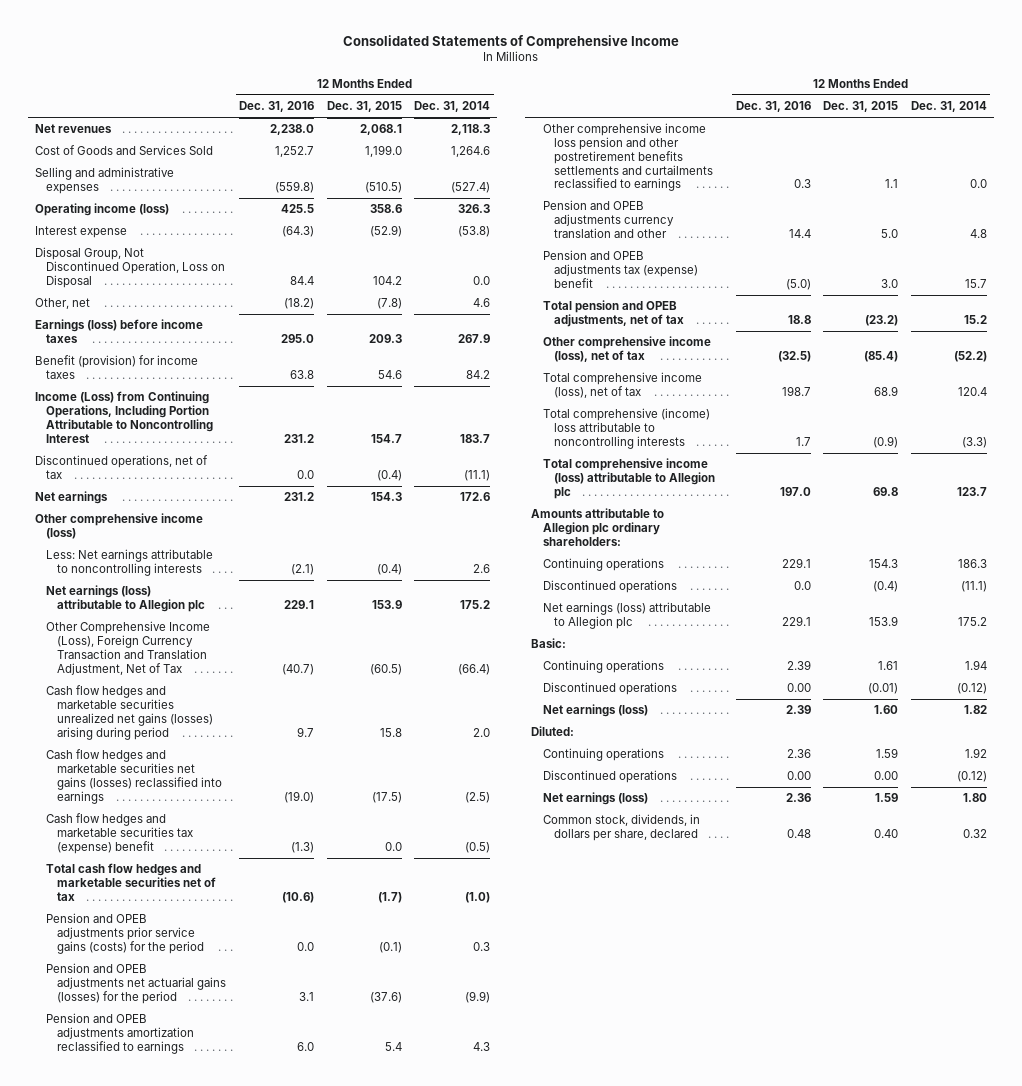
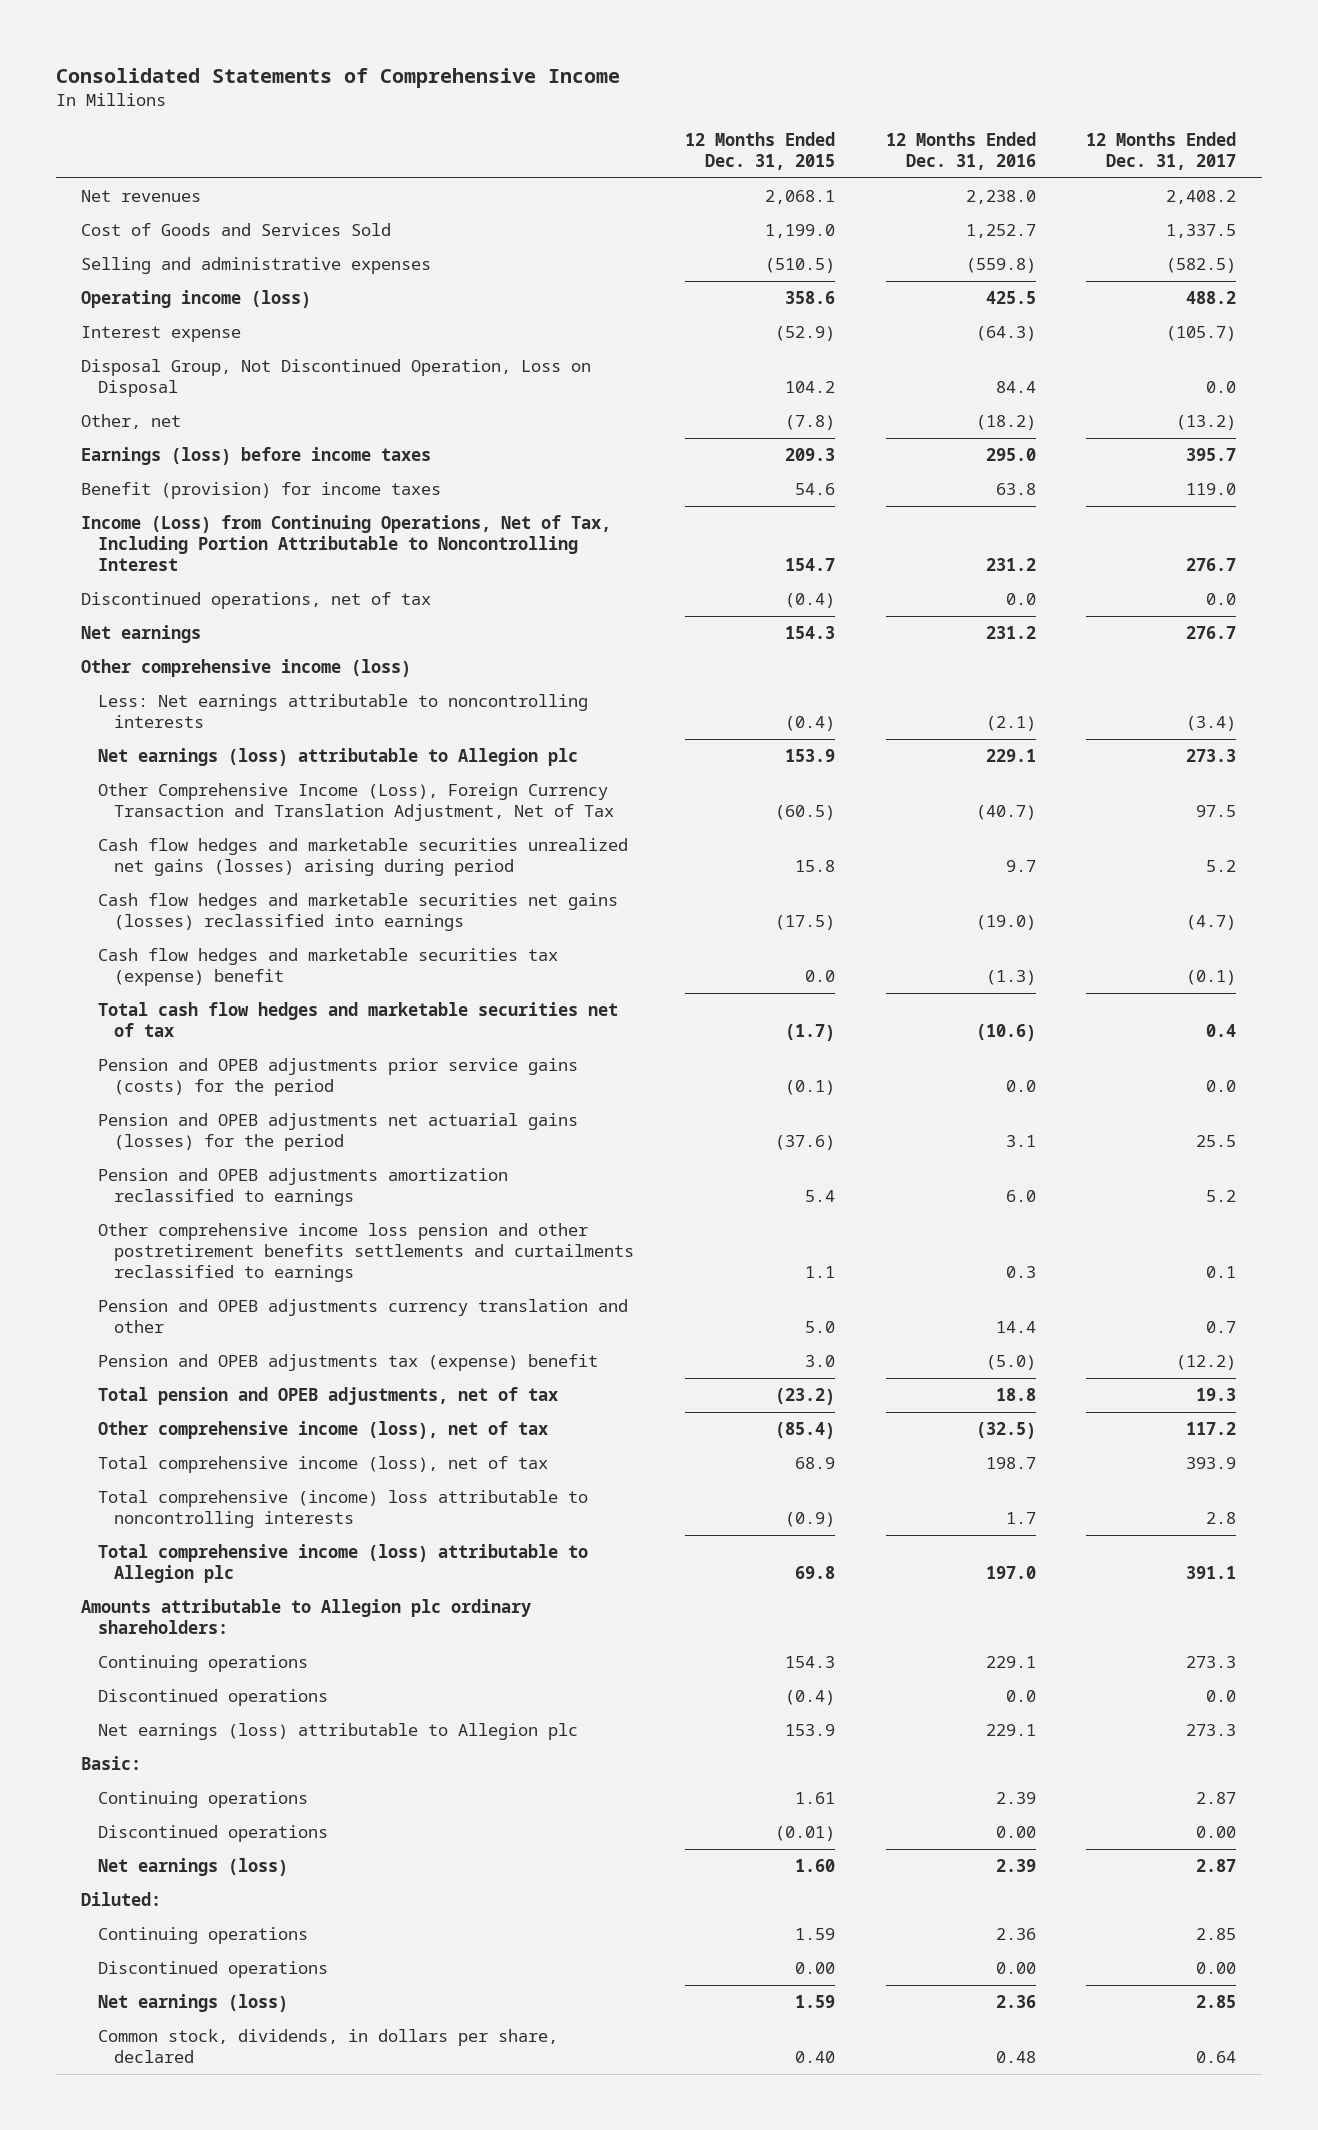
- | 12 Months Ended Dec. 31, 2016 | 12 Months Ended Dec. 31, 2015 | 12 Months Ended Dec. 31, 2014
+ | 12 Months Ended Dec. 31, 2015 | 12 Months Ended Dec. 31, 2016 | 12 Months Ended Dec. 31, 2017
- Income (Loss) from Continuing Operations, Including Portion Attributable to Noncontrolling Interest | 231.2 | 154.7 | 183.7
+ Income (Loss) from Continuing Operations, Net of Tax, Including Portion Attributable to Noncontrolling Interest | 154.7 | 231.2 | 276.7

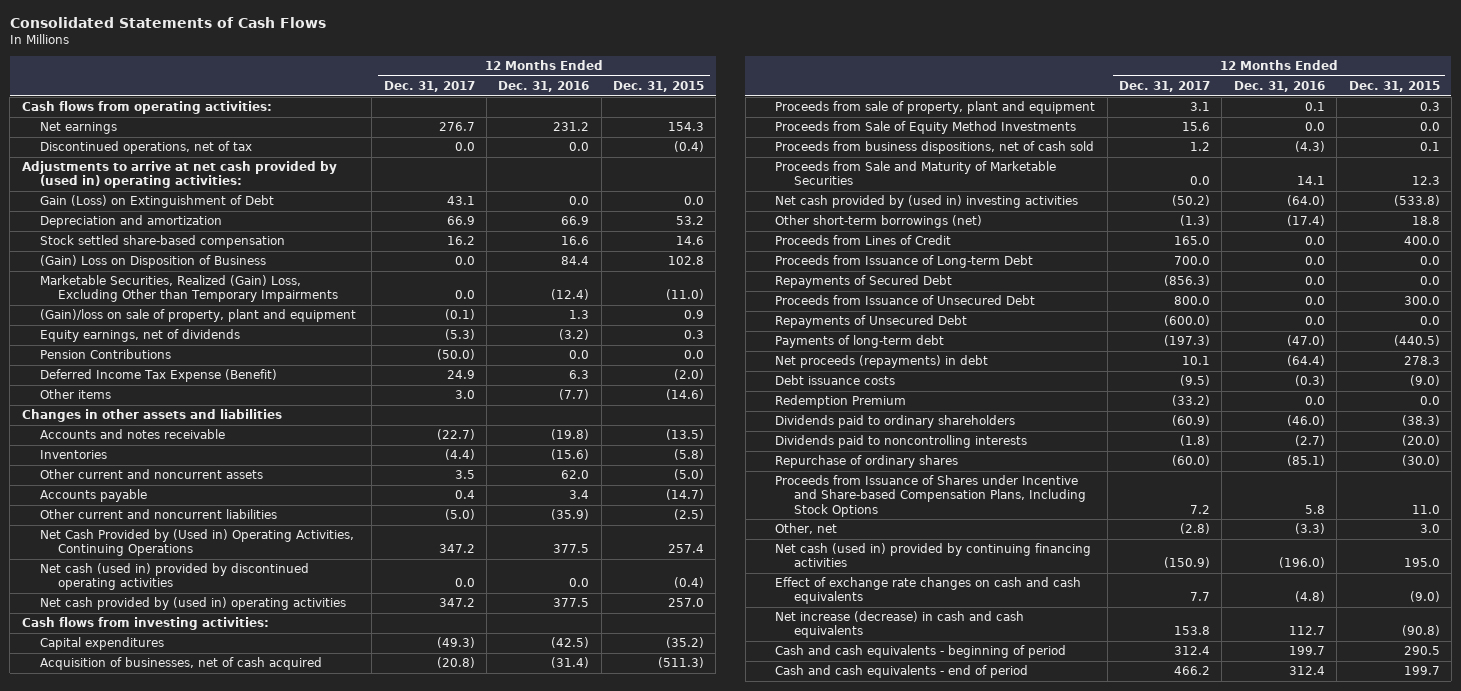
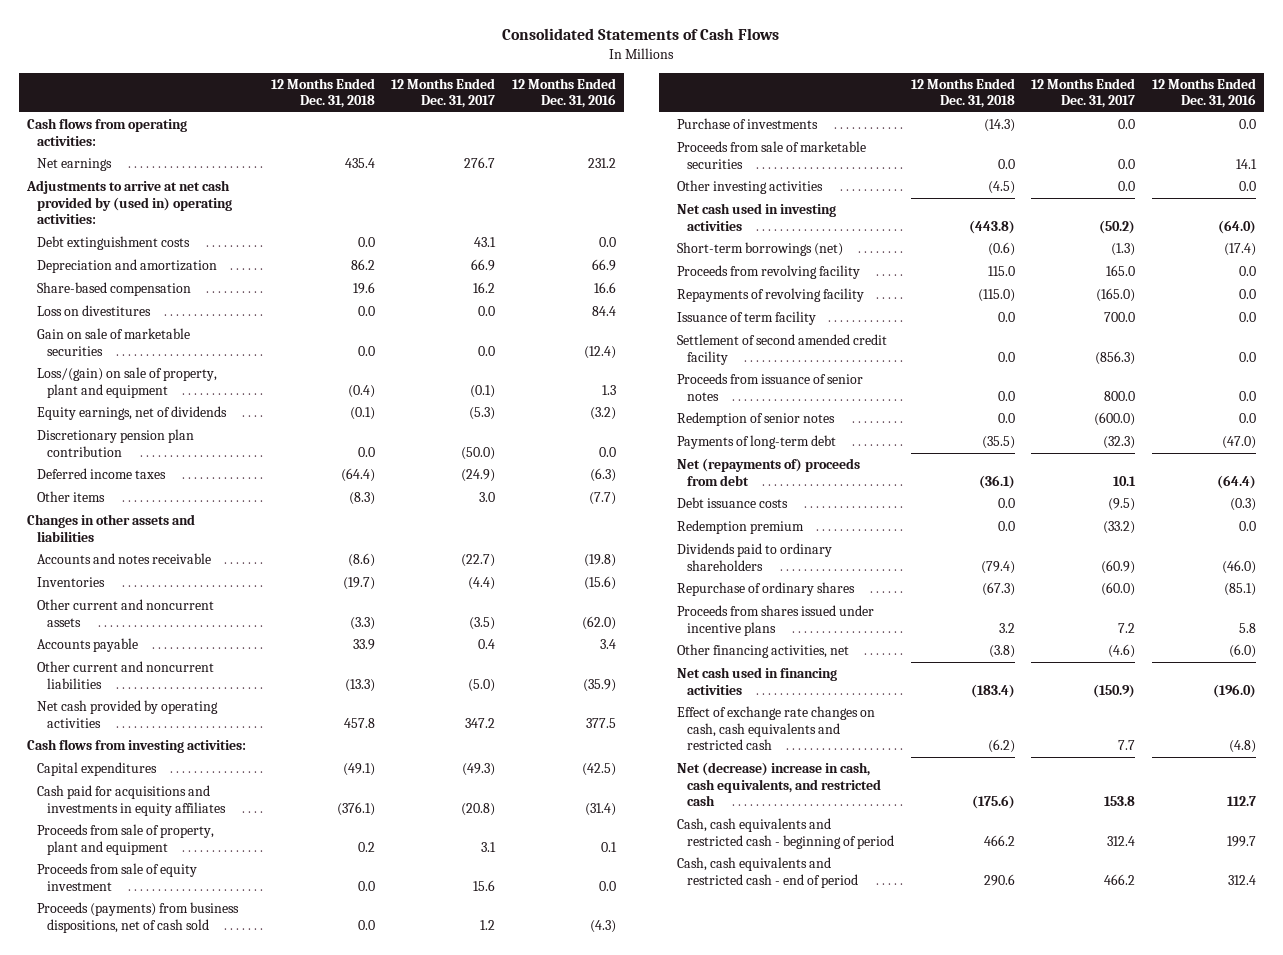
- | 12 Months Ended Dec. 31, 2017 | 12 Months Ended Dec. 31, 2016 | 12 Months Ended Dec. 31, 2015
+ | 12 Months Ended Dec. 31, 2018 | 12 Months Ended Dec. 31, 2017 | 12 Months Ended Dec. 31, 2016
- Discontinued operations, net of tax | 0.0 | 0.0 | (0.4)
- Gain (Loss) on Extinguishment of Debt | 43.1 | 0.0 | 0.0
+ Debt extinguishment costs | 0.0 | 43.1 | 0.0
- Stock settled share-based compensation | 16.2 | 16.6 | 14.6
- (Gain) Loss on Disposition of Business | 0.0 | 84.4 | 102.8
- Marketable Securities, Realized (Gain) Loss, Excluding Other than Temporary Impairments | 0.0 | (12.4) | (11.0)
- (Gain)/loss on sale of property, plant and equipment | (0.1) | 1.3 | 0.9
+ Share-based compensation | 19.6 | 16.2 | 16.6
+ Loss on divestitures | 0.0 | 0.0 | 84.4
+ Gain on sale of marketable securities | 0.0 | 0.0 | (12.4)
+ Loss/(gain) on sale of property, plant and equipment | (0.4) | (0.1) | 1.3
- Pension Contributions | (50.0) | 0.0 | 0.0
- Deferred Income Tax Expense (Benefit) | 24.9 | 6.3 | (2.0)
+ Discretionary pension plan contribution | 0.0 | (50.0) | 0.0
+ Deferred income taxes | (64.4) | (24.9) | (6.3)
- Other current and noncurrent assets | 3.5 | 62.0 | (5.0)
+ Other current and noncurrent assets | (3.3) | (3.5) | (62.0)
- Net Cash Provided by (Used in) Operating Activities, Continuing Operations | 347.2 | 377.5 | 257.4
- Net cash (used in) provided by discontinued operating activities | 0.0 | 0.0 | (0.4)
- Net cash provided by (used in) operating activities | 347.2 | 377.5 | 257.0
+ Net cash provided by operating activities | 457.8 | 347.2 | 377.5
- Acquisition of businesses, net of cash acquired | (20.8) | (31.4) | (511.3)
+ Cash paid for acquisitions and investments in equity affiliates | (376.1) | (20.8) | (31.4)
- Proceeds from Sale of Equity Method Investments | 15.6 | 0.0 | 0.0
- Proceeds from business dispositions, net of cash sold | 1.2 | (4.3) | 0.1
- Proceeds from Sale and Maturity of Marketable Securities | 0.0 | 14.1 | 12.3
- Net cash provided by (used in) investing activities | (50.2) | (64.0) | (533.8)
- Other short-term borrowings (net) | (1.3) | (17.4) | 18.8
- Proceeds from Lines of Credit | 165.0 | 0.0 | 400.0
- Proceeds from Issuance of Long-term Debt | 700.0 | 0.0 | 0.0
- Repayments of Secured Debt | (856.3) | 0.0 | 0.0
- Proceeds from Issuance of Unsecured Debt | 800.0 | 0.0 | 300.0
- Repayments of Unsecured Debt | (600.0) | 0.0 | 0.0
- Payments of long-term debt | (197.3) | (47.0) | (440.5)
- Net proceeds (repayments) in debt | 10.1 | (64.4) | 278.3
+ Proceeds from sale of equity investment | 0.0 | 15.6 | 0.0
+ Proceeds (payments) from business dispositions, net of cash sold | 0.0 | 1.2 | (4.3)
+ Purchase of investments | (14.3) | 0.0 | 0.0
+ Proceeds from sale of marketable securities | 0.0 | 0.0 | 14.1
+ Other investing activities | (4.5) | 0.0 | 0.0
+ Net cash used in investing activities | (443.8) | (50.2) | (64.0)
+ Short-term borrowings (net) | (0.6) | (1.3) | (17.4)
+ Proceeds from revolving facility | 115.0 | 165.0 | 0.0
+ Repayments of revolving facility | (115.0) | (165.0) | 0.0
+ Issuance of term facility | 0.0 | 700.0 | 0.0
+ Settlement of second amended credit facility | 0.0 | (856.3) | 0.0
+ Proceeds from issuance of senior notes | 0.0 | 800.0 | 0.0
+ Redemption of senior notes | 0.0 | (600.0) | 0.0
+ Payments of long-term debt | (35.5) | (32.3) | (47.0)
+ Net (repayments of) proceeds from debt | (36.1) | 10.1 | (64.4)
- Redemption Premium | (33.2) | 0.0 | 0.0
+ Redemption premium | 0.0 | (33.2) | 0.0
- Dividends paid to noncontrolling interests | (1.8) | (2.7) | (20.0)
- Proceeds from Issuance of Shares under Incentive and Share-based Compensation Plans, Including Stock Options | 7.2 | 5.8 | 11.0
- Other, net | (2.8) | (3.3) | 3.0
- Net cash (used in) provided by continuing financing activities | (150.9) | (196.0) | 195.0
- Effect of exchange rate changes on cash and cash equivalents | 7.7 | (4.8) | (9.0)
- Net increase (decrease) in cash and cash equivalents | 153.8 | 112.7 | (90.8)
- Cash and cash equivalents - beginning of period | 312.4 | 199.7 | 290.5
- Cash and cash equivalents - end of period | 466.2 | 312.4 | 199.7
+ Proceeds from shares issued under incentive plans | 3.2 | 7.2 | 5.8
+ Other financing activities, net | (3.8) | (4.6) | (6.0)
+ Net cash used in financing activities | (183.4) | (150.9) | (196.0)
+ Effect of exchange rate changes on cash, cash equivalents and restricted cash | (6.2) | 7.7 | (4.8)
+ Net (decrease) increase in cash, cash equivalents, and restricted cash | (175.6) | 153.8 | 112.7
+ Cash, cash equivalents and restricted cash - beginning of period | 466.2 | 312.4 | 199.7
+ Cash, cash equivalents and restricted cash - end of period | 290.6 | 466.2 | 312.4

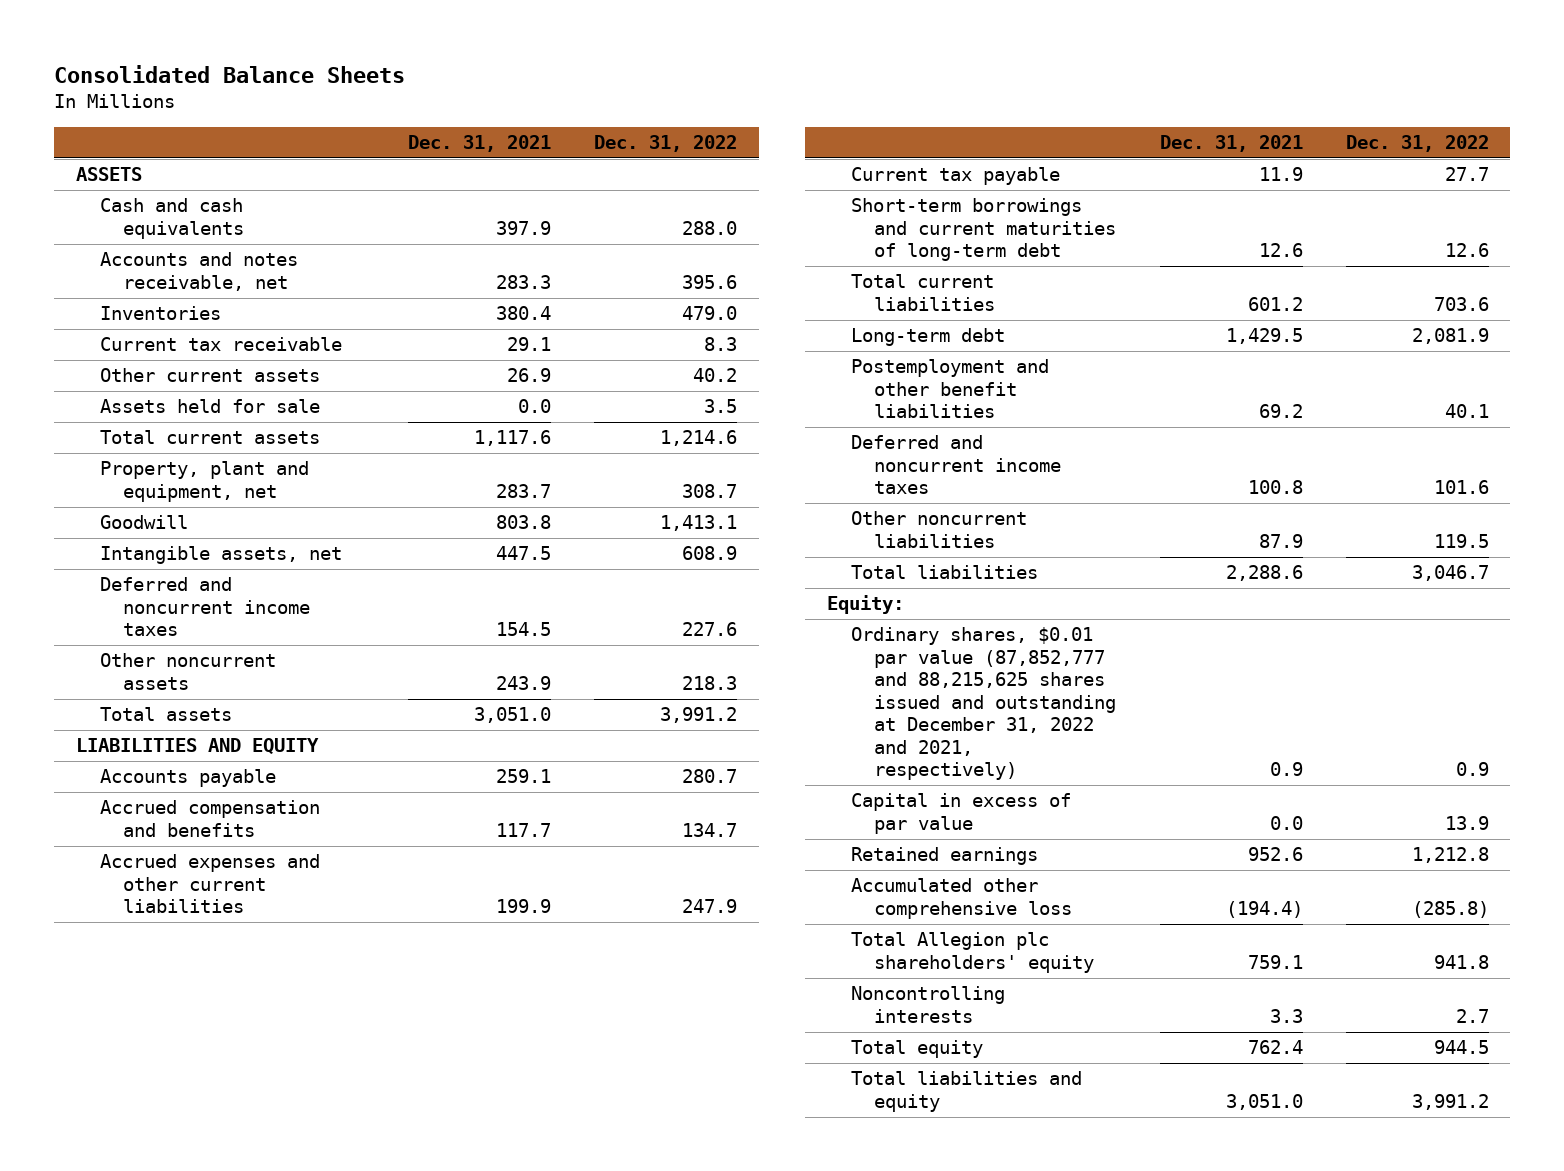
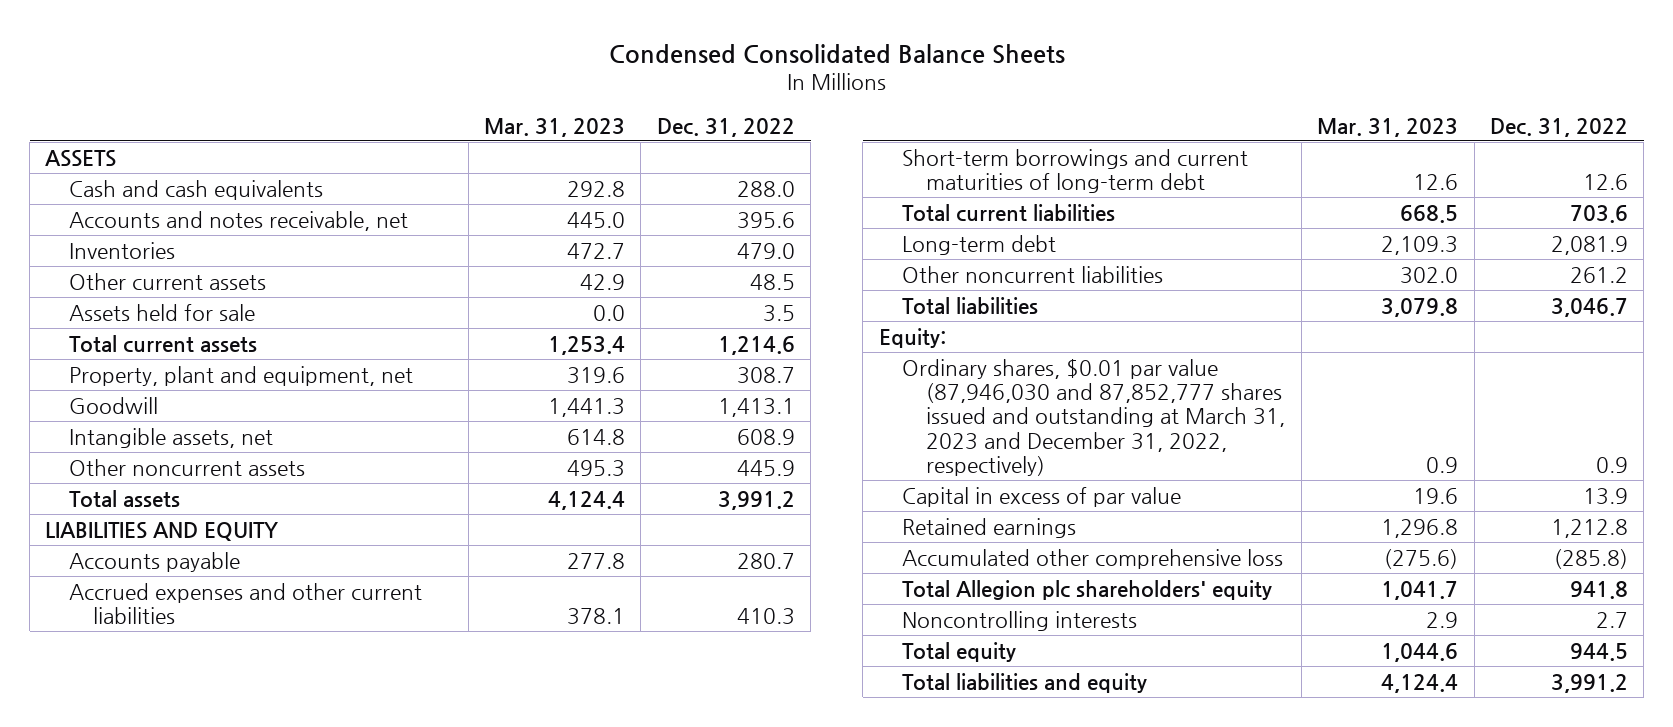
- Consolidated Balance Sheets
+ Condensed Consolidated Balance Sheets
- | Dec. 31, 2021 | Dec. 31, 2022
+ | Mar. 31, 2023 | Dec. 31, 2022
- Current tax receivable | 29.1 | 8.3
- Other current assets | 26.9 | 40.2
+ Other current assets | 42.9 | 48.5
- Deferred and noncurrent income taxes | 154.5 | 227.6
- Other noncurrent assets | 243.9 | 218.3
+ Other noncurrent assets | 495.3 | 445.9
- Accrued compensation and benefits | 117.7 | 134.7
- Accrued expenses and other current liabilities | 199.9 | 247.9
- Current tax payable | 11.9 | 27.7
+ Accrued expenses and other current liabilities | 378.1 | 410.3
- Postemployment and other benefit liabilities | 69.2 | 40.1
- Deferred and noncurrent income taxes | 100.8 | 101.6
- Other noncurrent liabilities | 87.9 | 119.5
+ Other noncurrent liabilities | 302.0 | 261.2
- Ordinary shares, $0.01 par value (87,852,777 and 88,215,625 shares issued and outstanding at December 31, 2022 and 2021, respectively) | 0.9 | 0.9
+ Ordinary shares, $0.01 par value (87,946,030 and 87,852,777 shares issued and outstanding at March 31, 2023 and December 31, 2022, respectively) | 0.9 | 0.9

